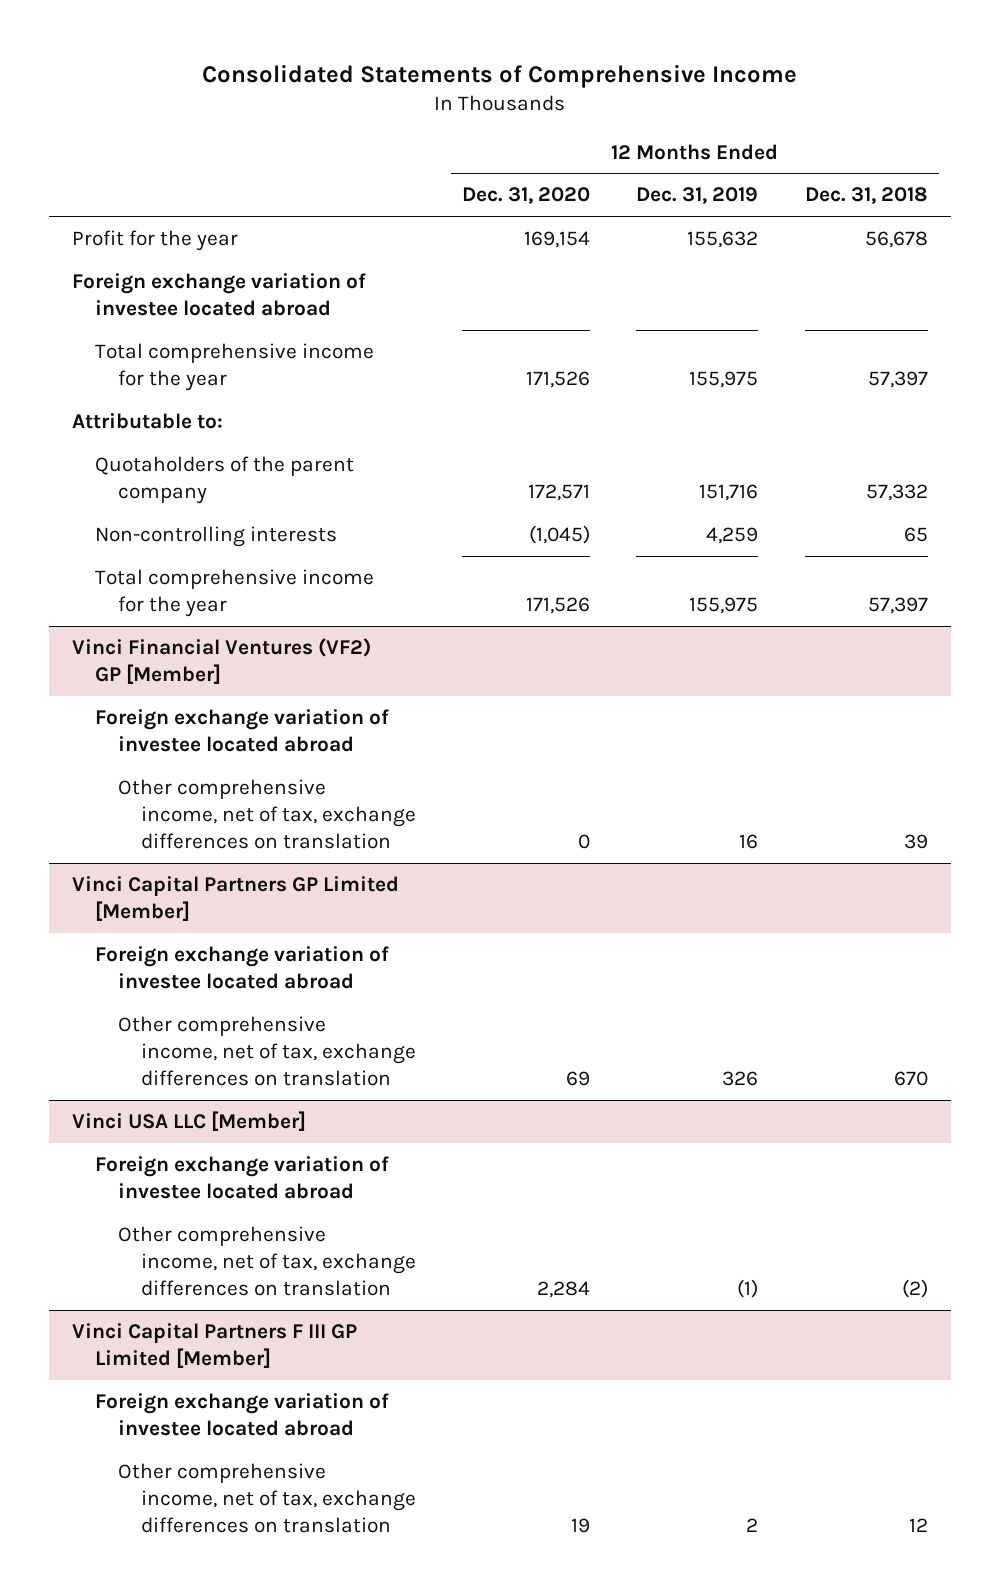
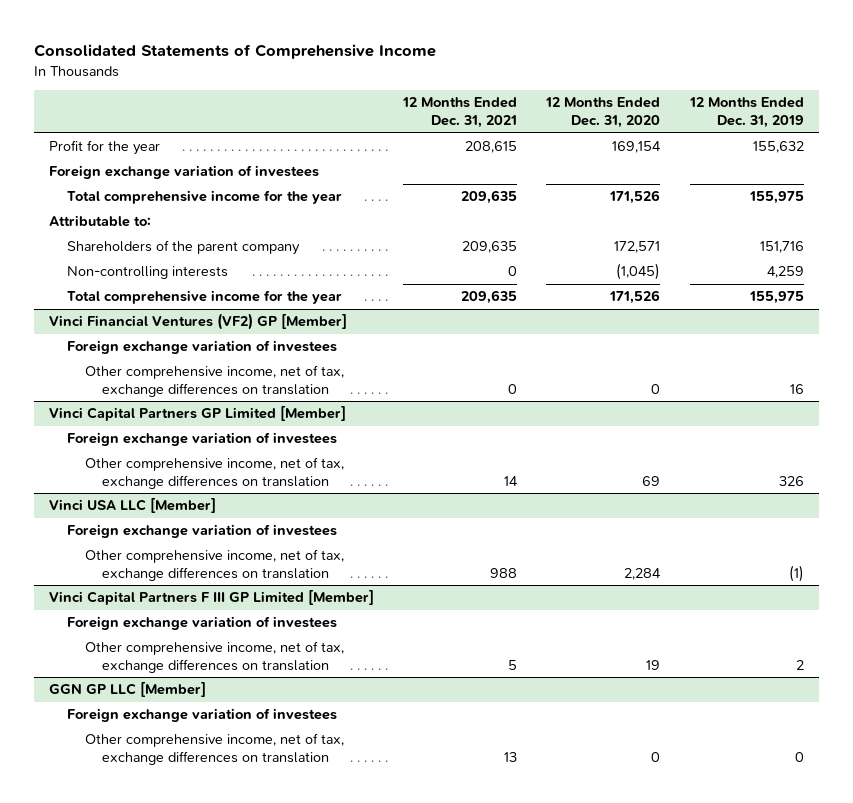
- | 12 Months Ended Dec. 31, 2020 | 12 Months Ended Dec. 31, 2019 | 12 Months Ended Dec. 31, 2018
+ | 12 Months Ended Dec. 31, 2021 | 12 Months Ended Dec. 31, 2020 | 12 Months Ended Dec. 31, 2019
- Foreign exchange variation of investee located abroad
+ Foreign exchange variation of investees
- Quotaholders of the parent company | 172,571 | 151,716 | 57,332
+ Shareholders of the parent company | 209,635 | 172,571 | 151,716
@ Vinci Financial Ventures (VF2) GP [Member]
- Foreign exchange variation of investee located abroad
+ Foreign exchange variation of investees
@ Vinci Capital Partners GP Limited [Member]
- Foreign exchange variation of investee located abroad
+ Foreign exchange variation of investees
@ Vinci USA LLC [Member]
- Foreign exchange variation of investee located abroad
+ Foreign exchange variation of investees
@ Vinci Capital Partners F III GP Limited [Member]
- Foreign exchange variation of investee located abroad
+ Foreign exchange variation of investees
+ GGN GP LLC [Member]
+ Foreign exchange variation of investees
+ Other comprehensive income, net of tax, exchange differences on translation | 13 | 0 | 0

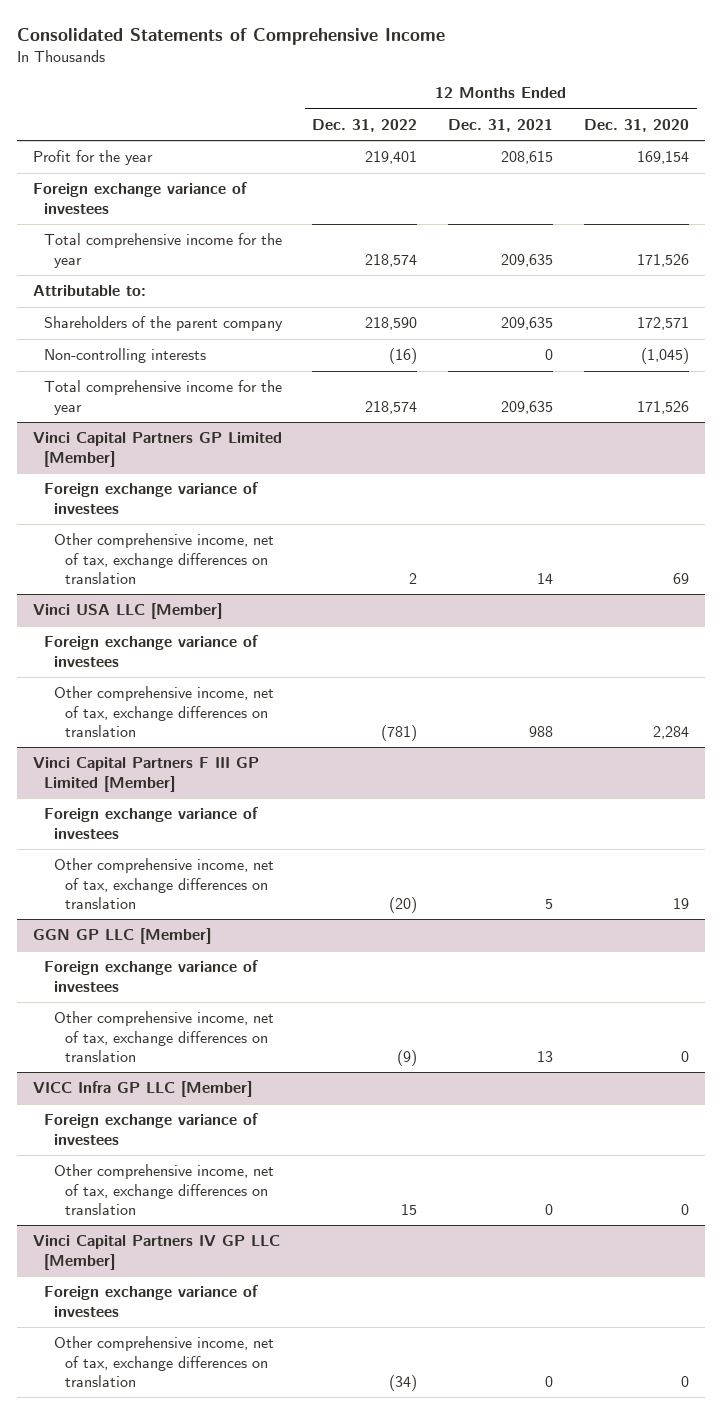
- | 12 Months Ended Dec. 31, 2021 | 12 Months Ended Dec. 31, 2020 | 12 Months Ended Dec. 31, 2019
+ | 12 Months Ended Dec. 31, 2022 | 12 Months Ended Dec. 31, 2021 | 12 Months Ended Dec. 31, 2020
- Foreign exchange variation of investees
+ Foreign exchange variance of investees
- Vinci Financial Ventures (VF2) GP [Member]
- Foreign exchange variation of investees
- Other comprehensive income, net of tax, exchange differences on translation | 0 | 0 | 16
@ Vinci Capital Partners GP Limited [Member]
- Foreign exchange variation of investees
+ Foreign exchange variance of investees
@ Vinci USA LLC [Member]
- Foreign exchange variation of investees
+ Foreign exchange variance of investees
@ Vinci Capital Partners F III GP Limited [Member]
- Foreign exchange variation of investees
+ Foreign exchange variance of investees
@ GGN GP LLC [Member]
- Foreign exchange variation of investees
+ Foreign exchange variance of investees
+ VICC Infra GP LLC [Member]
+ Foreign exchange variance of investees
+ Other comprehensive income, net of tax, exchange differences on translation | 15 | 0 | 0
+ Vinci Capital Partners IV GP LLC [Member]
+ Foreign exchange variance of investees
+ Other comprehensive income, net of tax, exchange differences on translation | (34) | 0 | 0

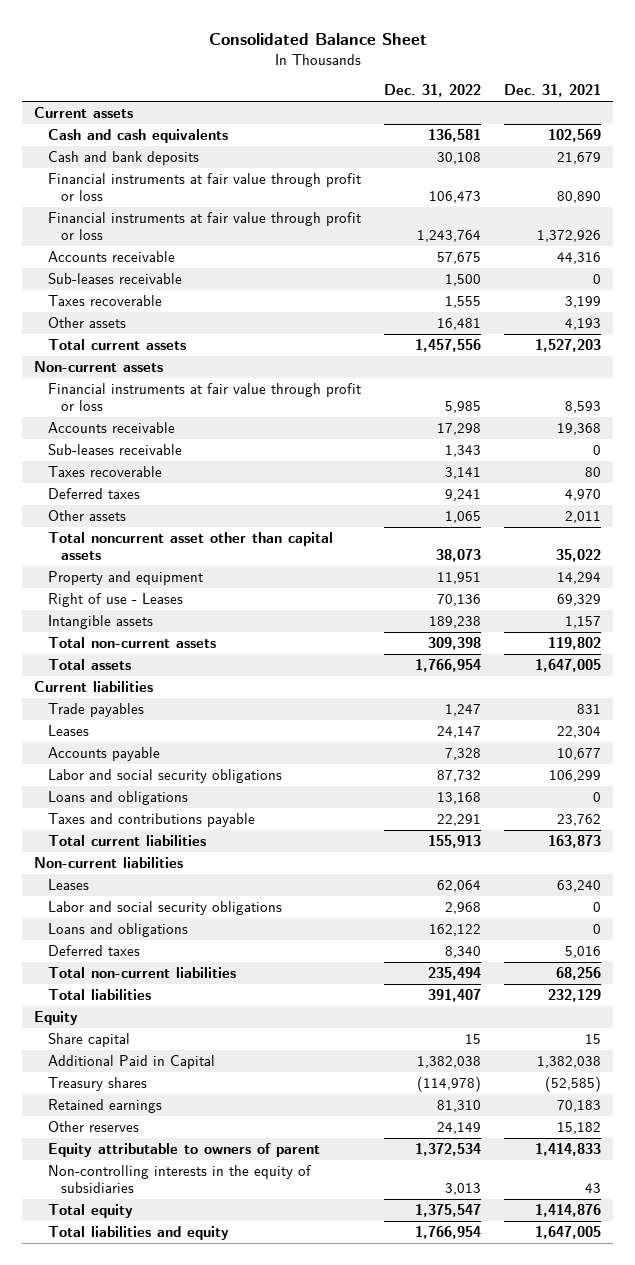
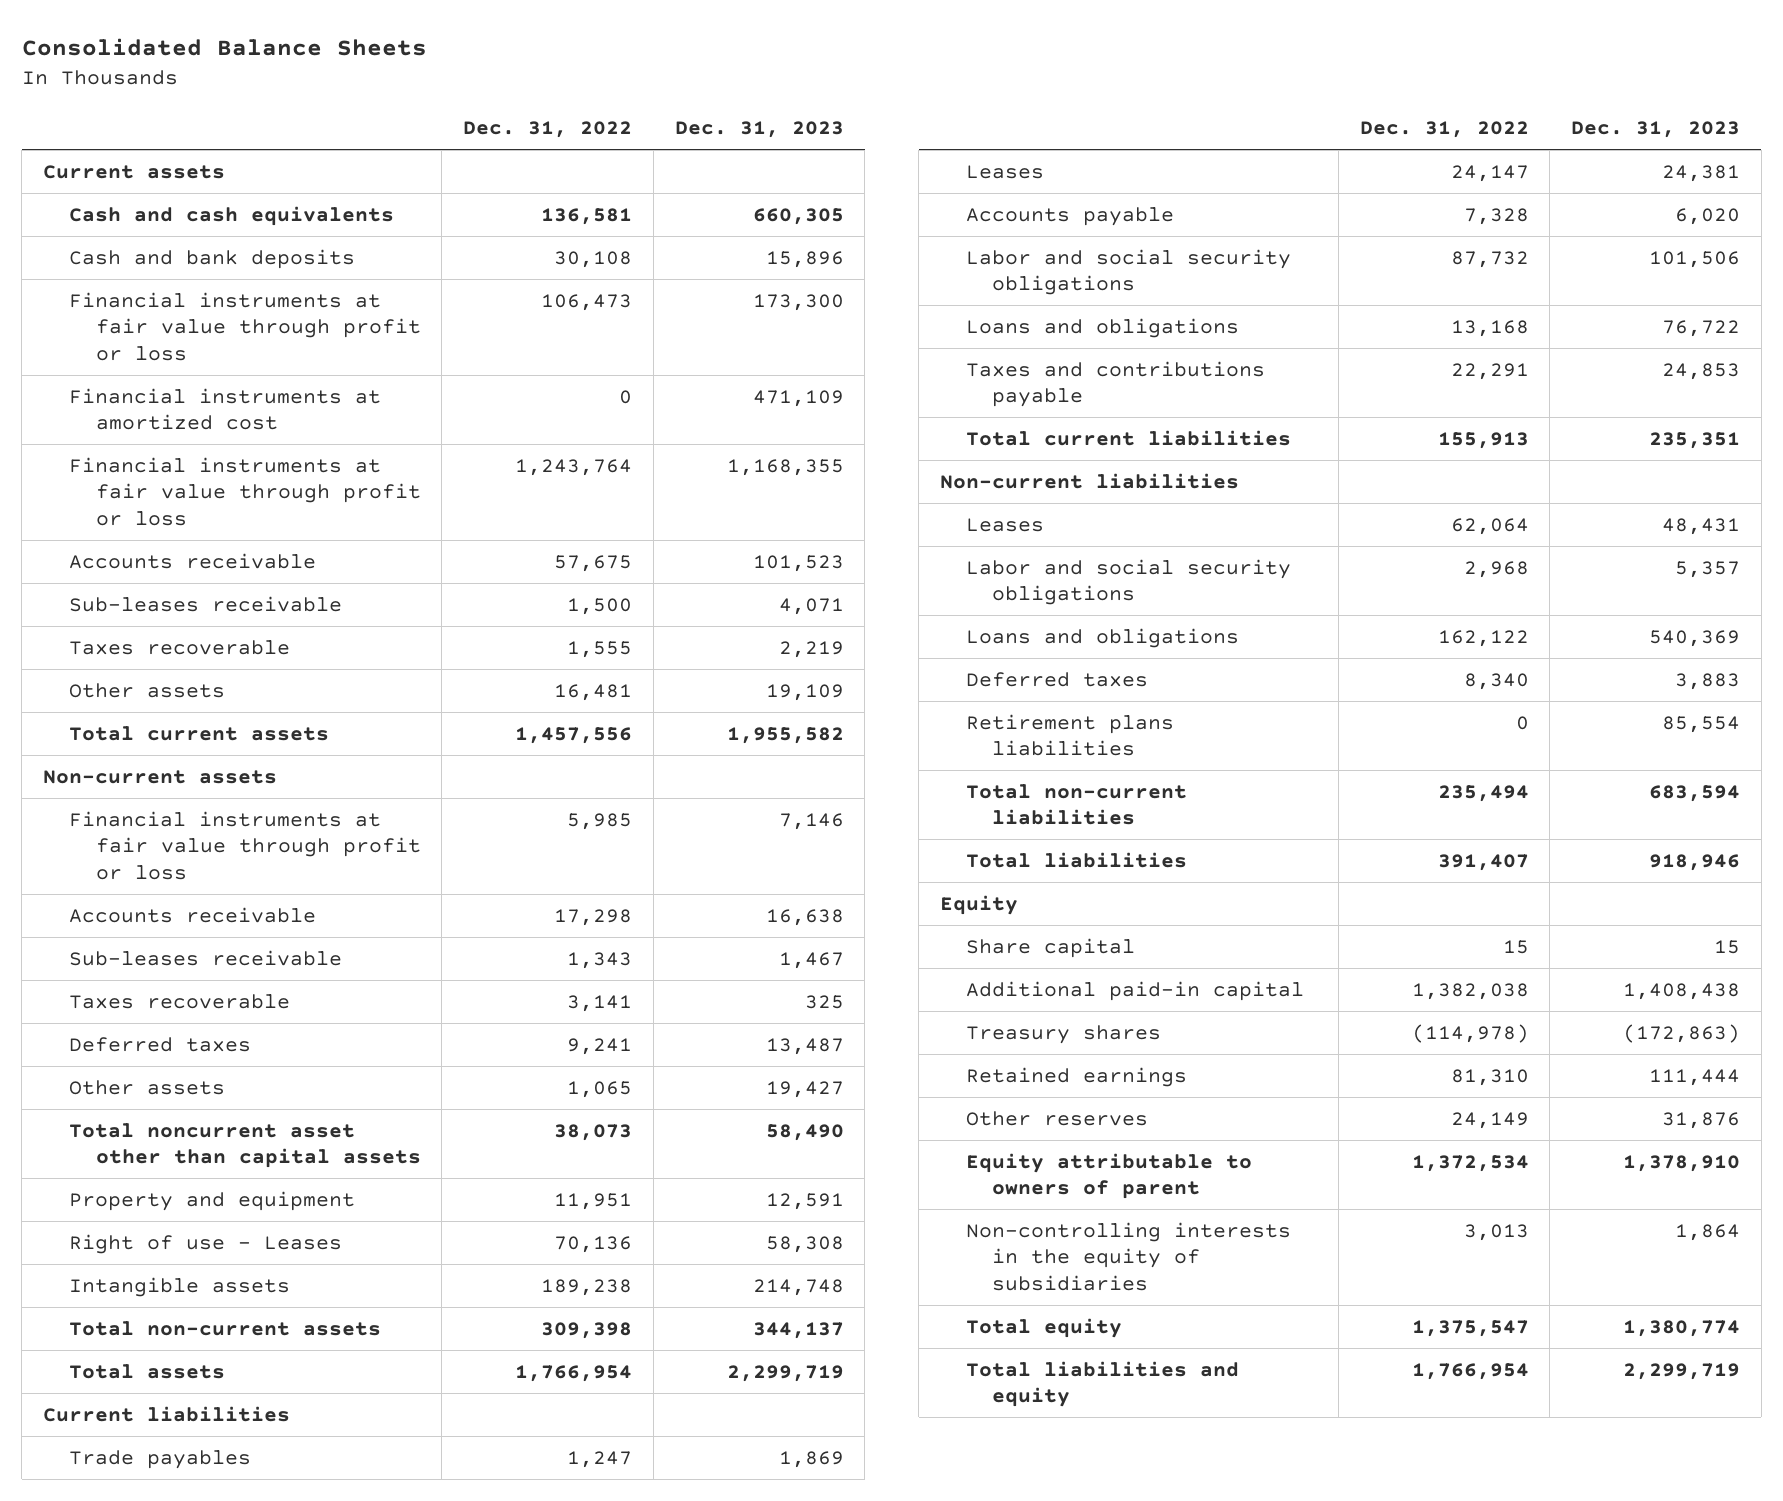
- Consolidated Balance Sheet
+ Consolidated Balance Sheets
- | Dec. 31, 2022 | Dec. 31, 2021
+ | Dec. 31, 2022 | Dec. 31, 2023
+ Financial instruments at amortized cost | 0 | 471,109
+ Retirement plans liabilities | 0 | 85,554
- Additional Paid in Capital | 1,382,038 | 1,382,038
+ Additional paid-in capital | 1,382,038 | 1,408,438

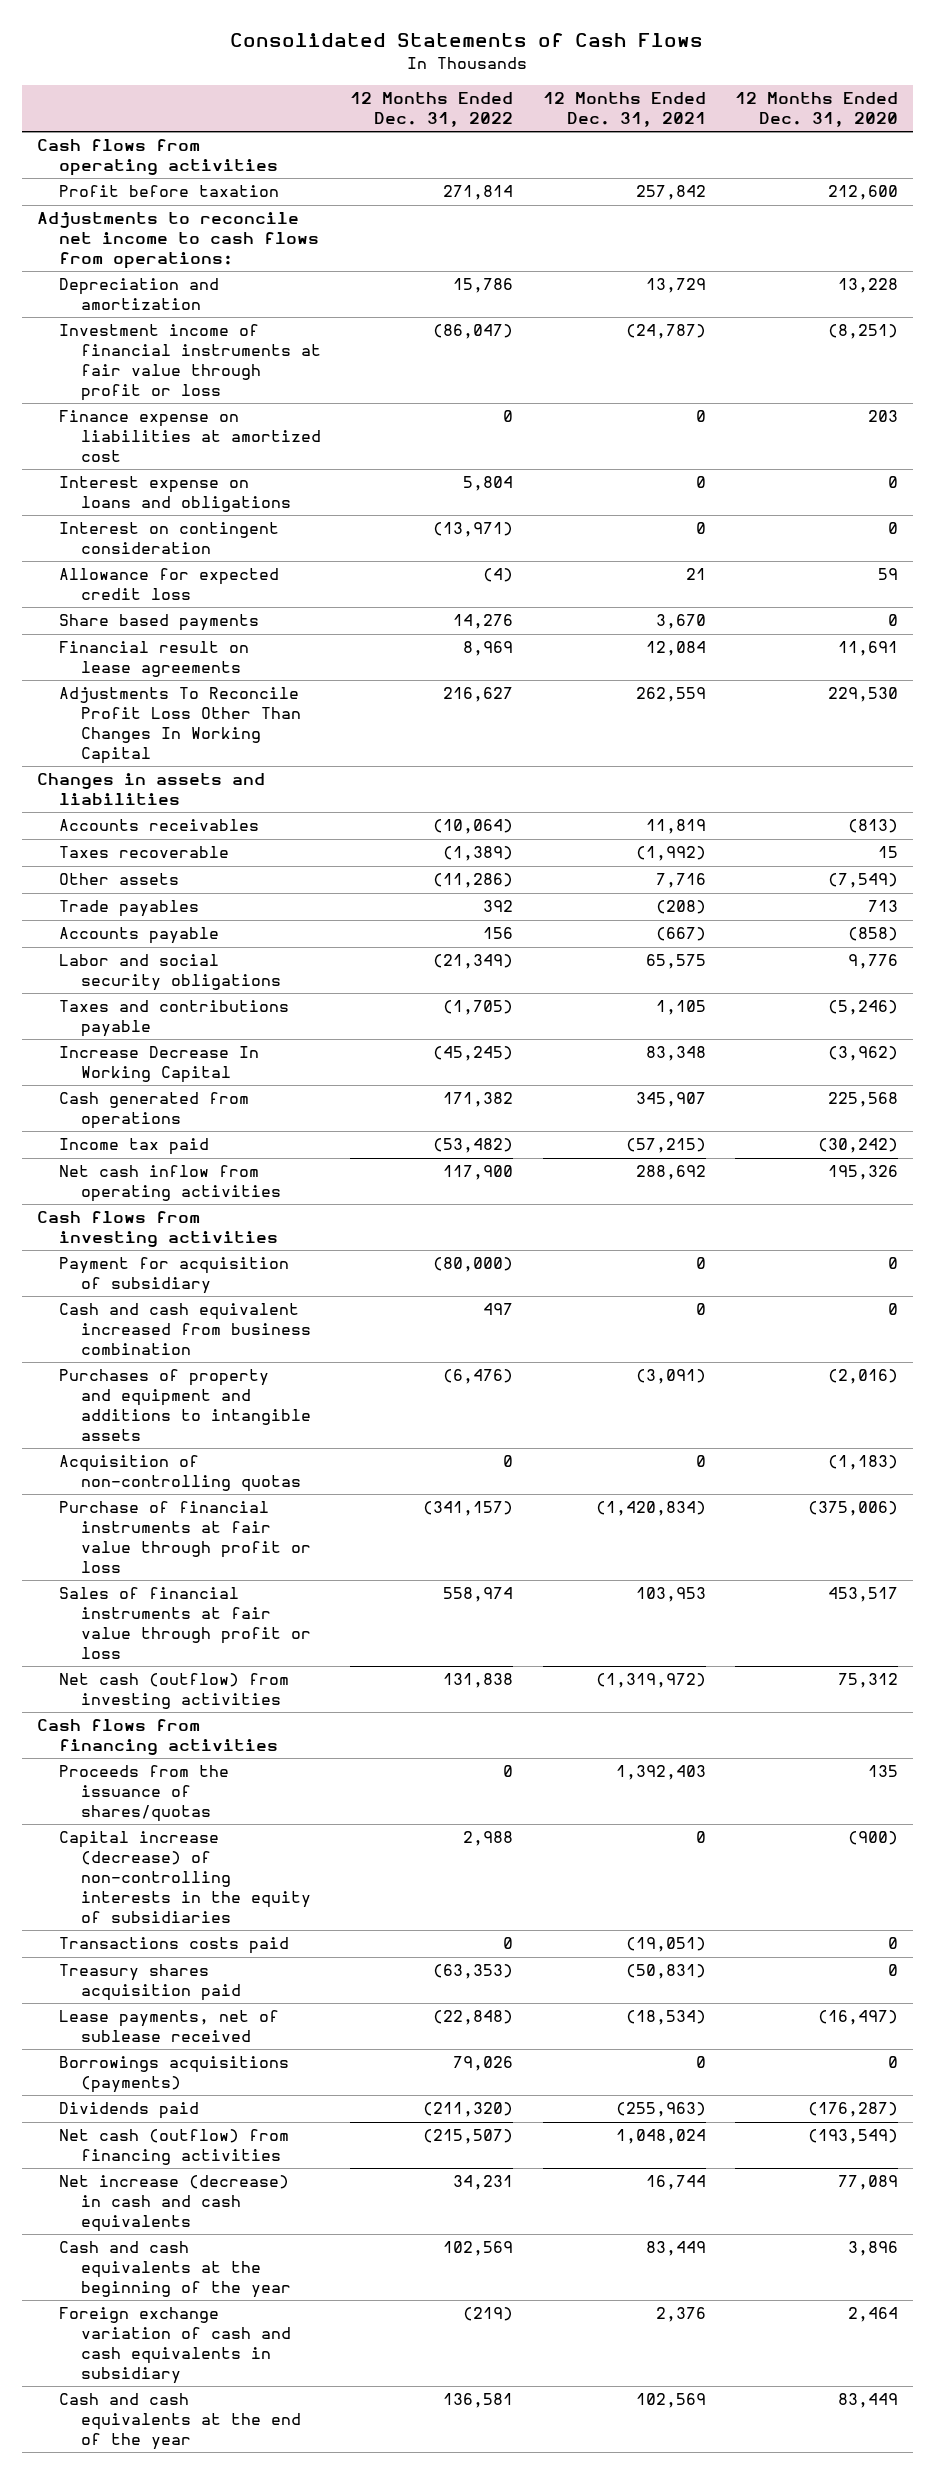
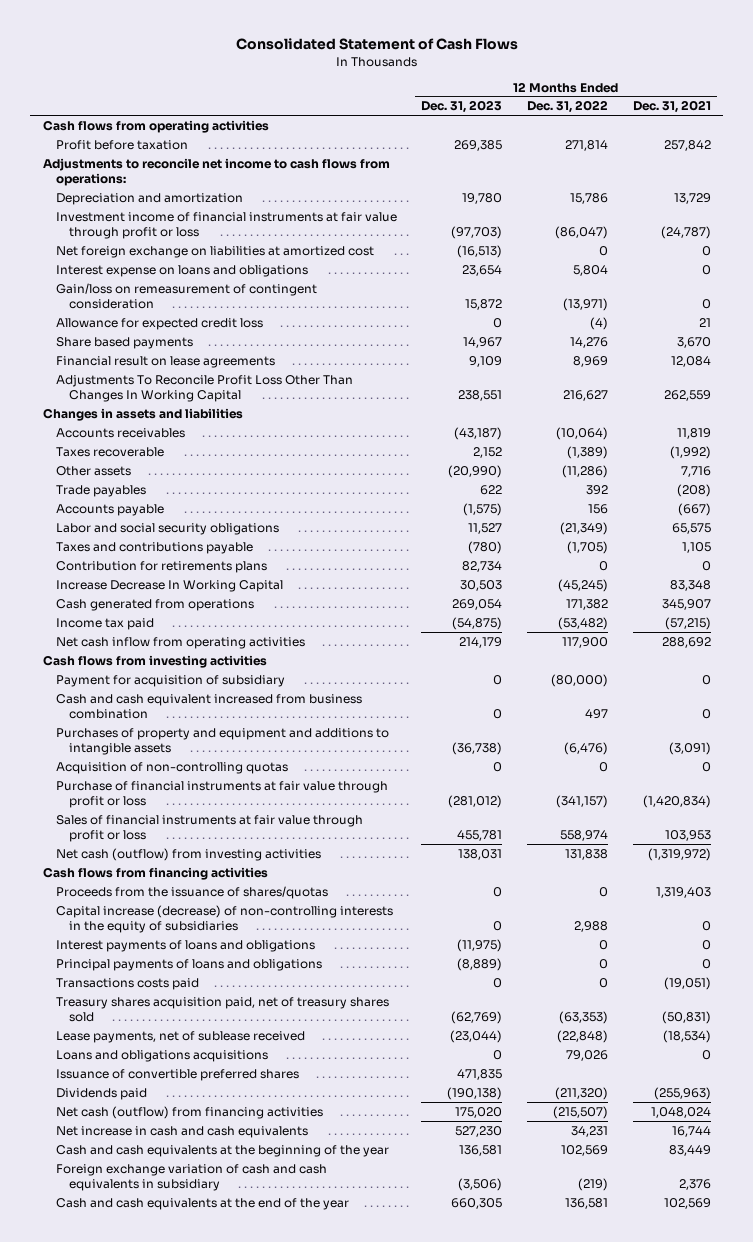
- Consolidated Statements of Cash Flows
+ Consolidated Statement of Cash Flows
- | 12 Months Ended Dec. 31, 2022 | 12 Months Ended Dec. 31, 2021 | 12 Months Ended Dec. 31, 2020
+ | 12 Months Ended Dec. 31, 2023 | 12 Months Ended Dec. 31, 2022 | 12 Months Ended Dec. 31, 2021
- Finance expense on liabilities at amortized cost | 0 | 0 | 203
+ Net foreign exchange on liabilities at amortized cost | (16,513) | 0 | 0
- Interest on contingent consideration | (13,971) | 0 | 0
+ Gain/loss on remeasurement of contingent consideration | 15,872 | (13,971) | 0
+ Contribution for retirements plans | 82,734 | 0 | 0
- Proceeds from the issuance of shares/quotas | 0 | 1,392,403 | 135
+ Proceeds from the issuance of shares/quotas | 0 | 0 | 1,319,403
+ Interest payments of loans and obligations | (11,975) | 0 | 0
+ Principal payments of loans and obligations | (8,889) | 0 | 0
- Treasury shares acquisition paid | (63,353) | (50,831) | 0
+ Treasury shares acquisition paid, net of treasury shares sold | (62,769) | (63,353) | (50,831)
- Borrowings acquisitions (payments) | 79,026 | 0 | 0
+ Loans and obligations acquisitions | 0 | 79,026 | 0
+ Issuance of convertible preferred shares | 471,835 | |
- Net increase (decrease) in cash and cash equivalents | 34,231 | 16,744 | 77,089
+ Net increase in cash and cash equivalents | 527,230 | 34,231 | 16,744

